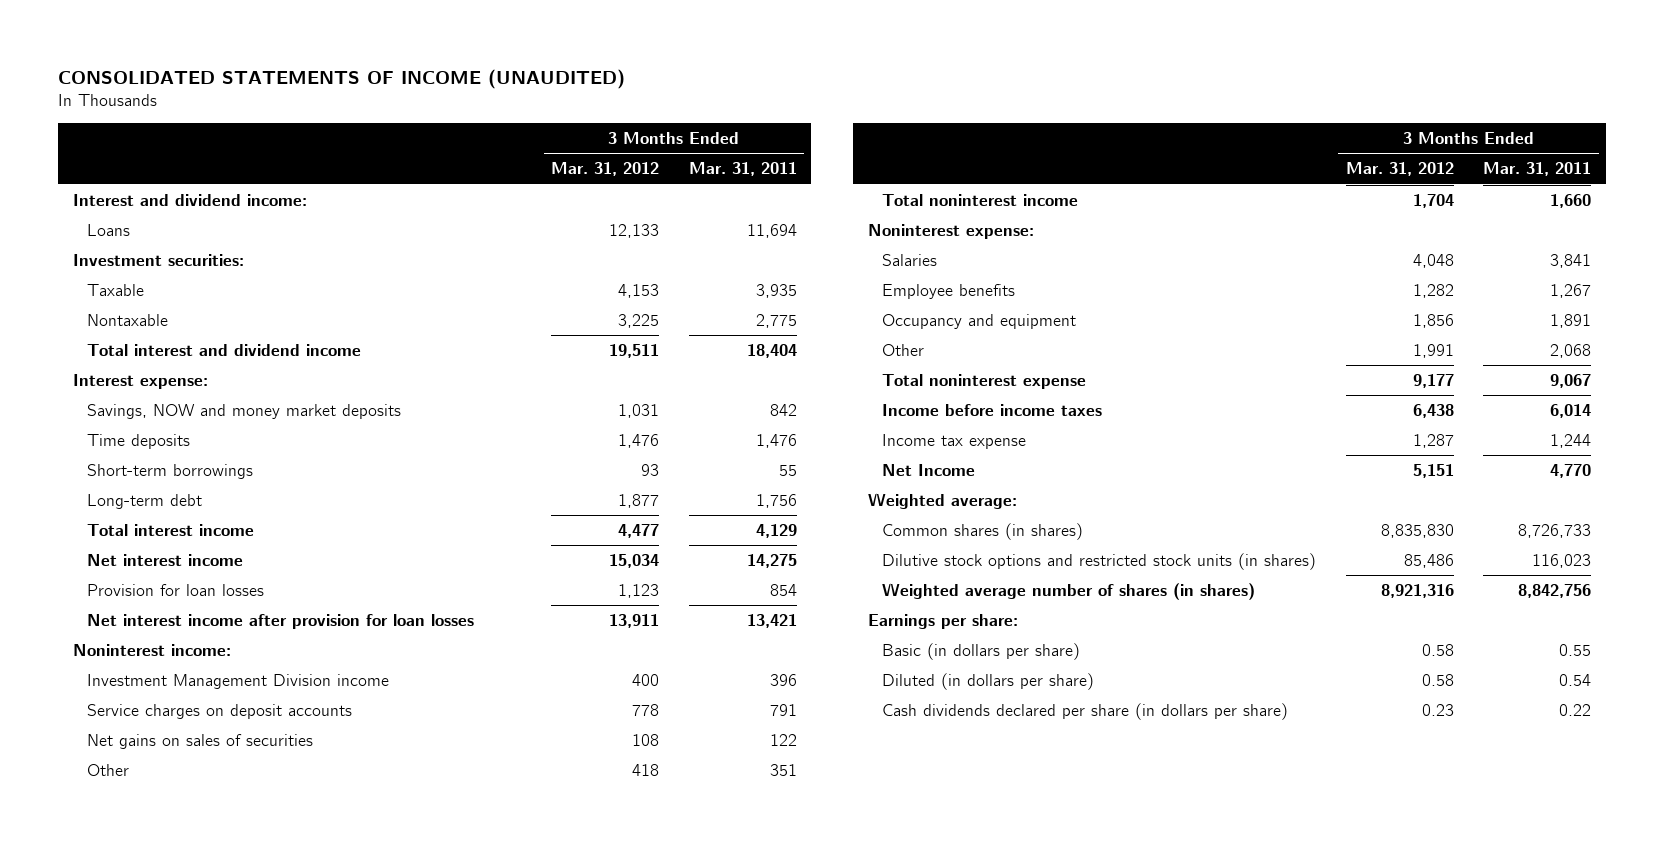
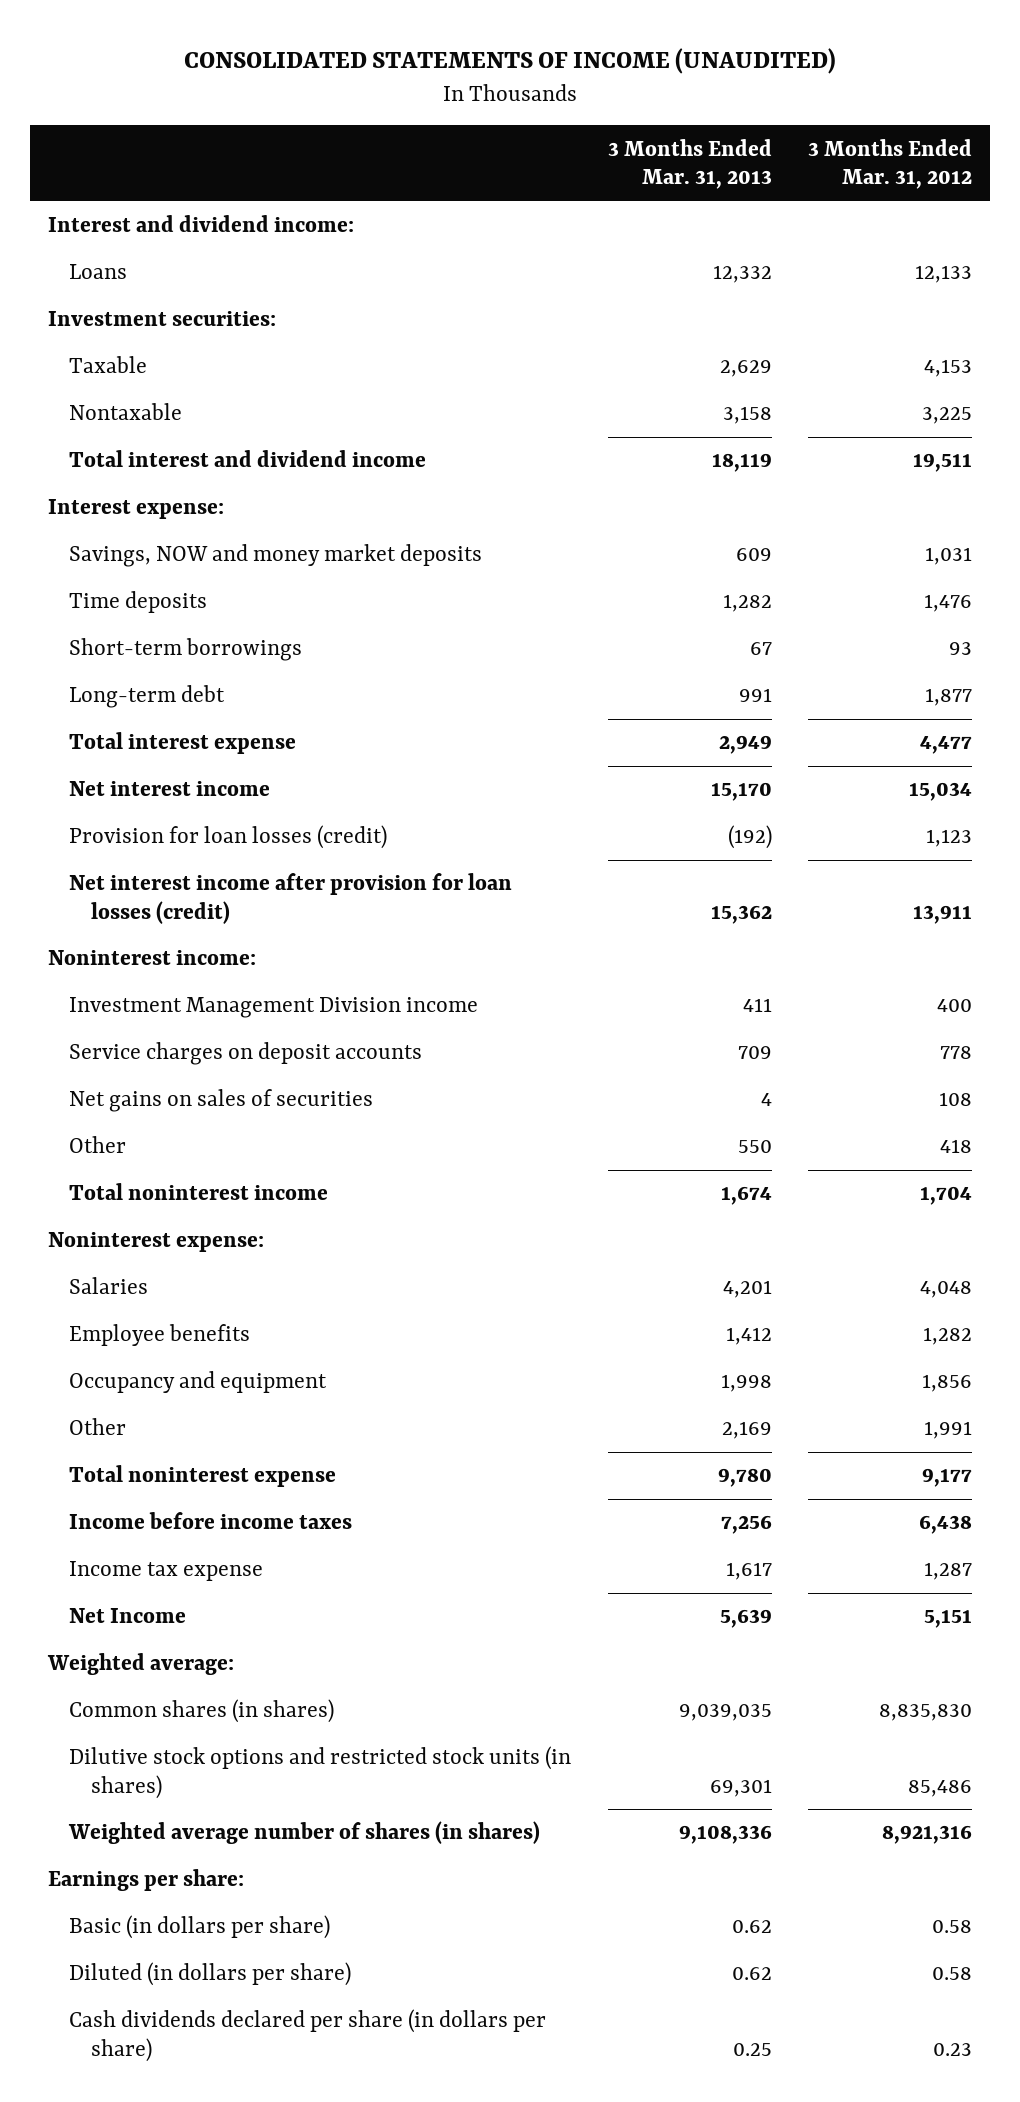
- | 3 Months Ended Mar. 31, 2012 | 3 Months Ended Mar. 31, 2011
+ | 3 Months Ended Mar. 31, 2013 | 3 Months Ended Mar. 31, 2012
- Total interest income | 4,477 | 4,129
+ Total interest expense | 2,949 | 4,477
- Provision for loan losses | 1,123 | 854
- Net interest income after provision for loan losses | 13,911 | 13,421
+ Provision for loan losses (credit) | (192) | 1,123
+ Net interest income after provision for loan losses (credit) | 15,362 | 13,911

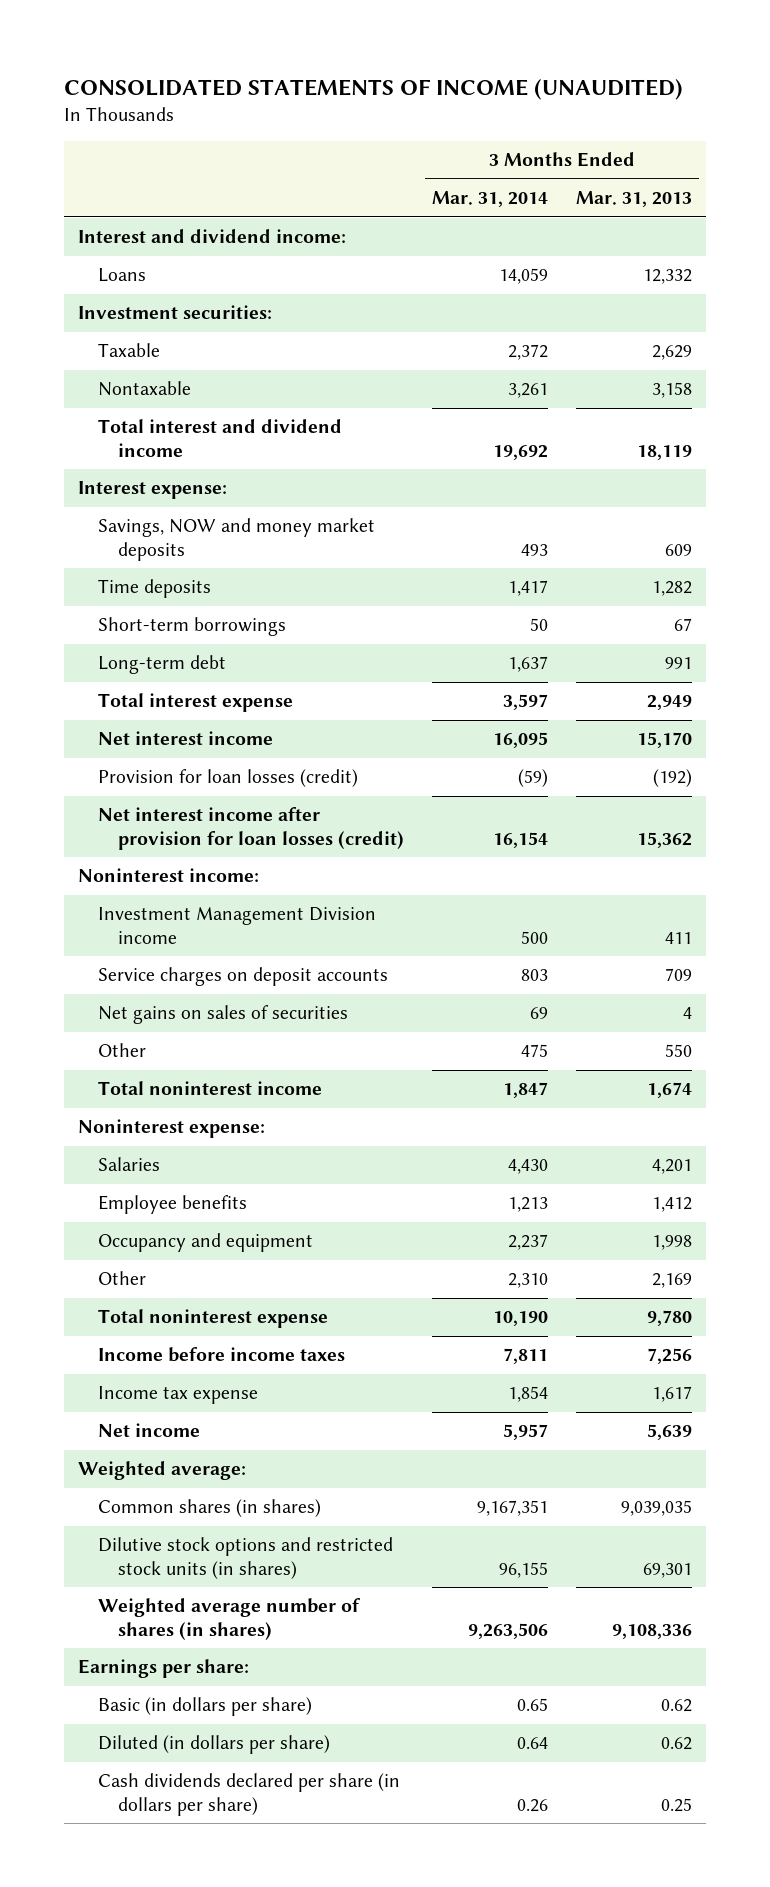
- | 3 Months Ended Mar. 31, 2013 | 3 Months Ended Mar. 31, 2012
+ | 3 Months Ended Mar. 31, 2014 | 3 Months Ended Mar. 31, 2013
- Net Income | 5,639 | 5,151
+ Net income | 5,957 | 5,639

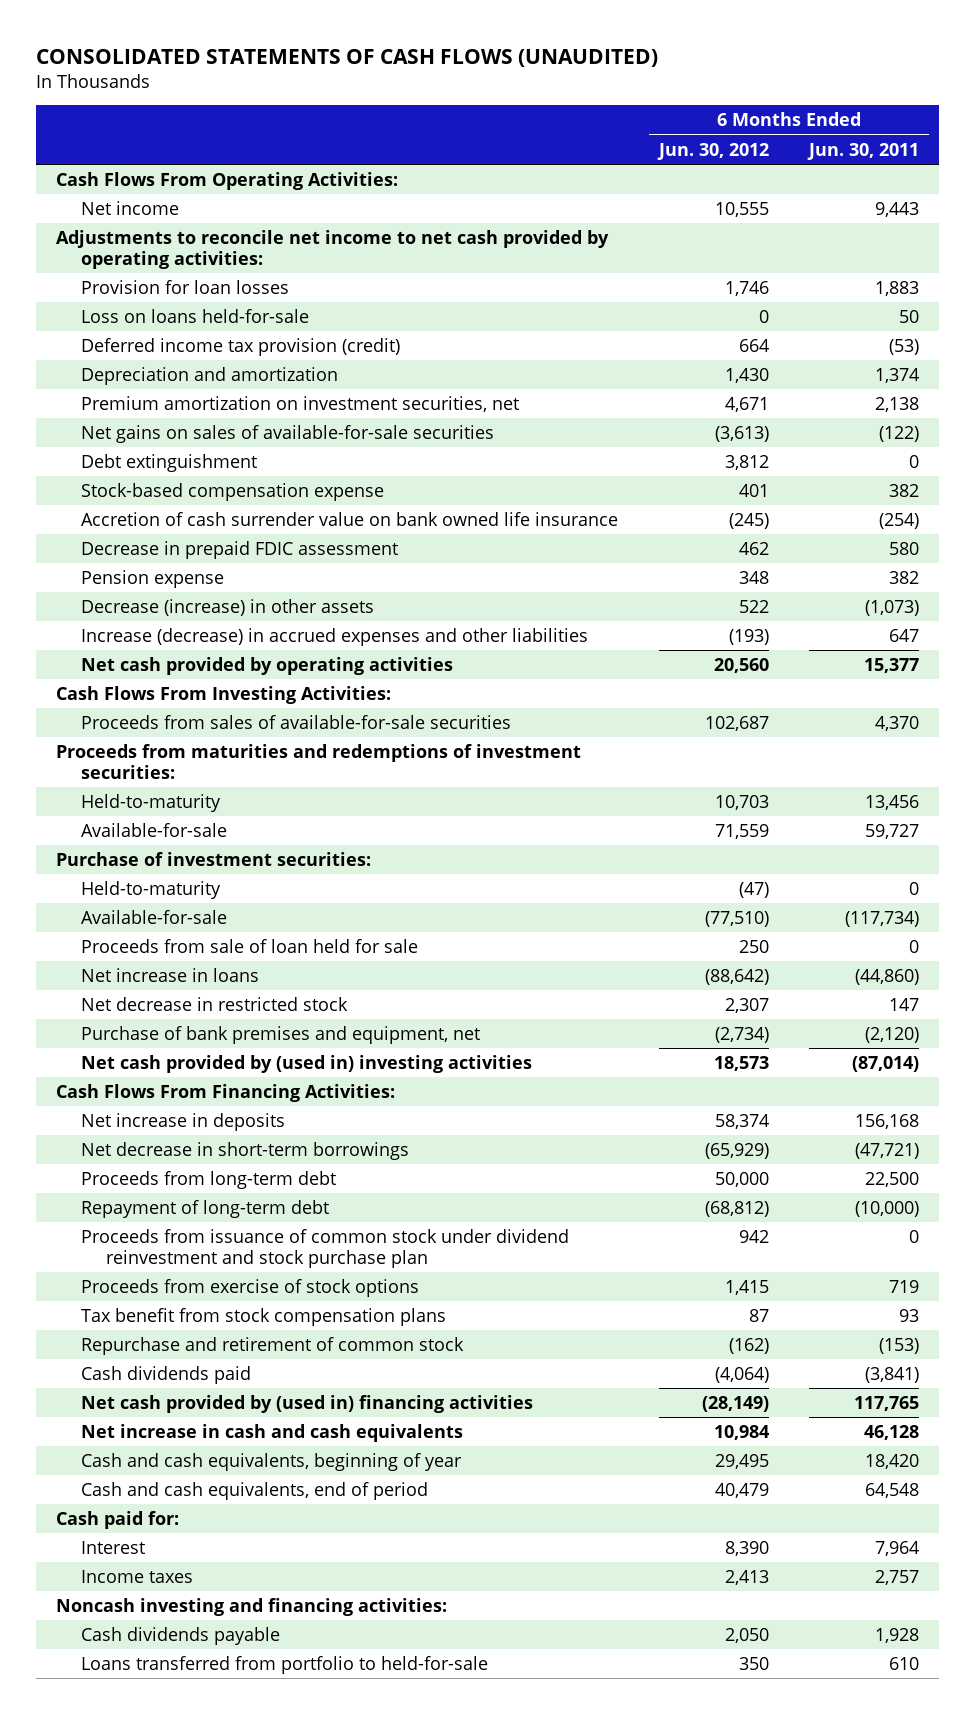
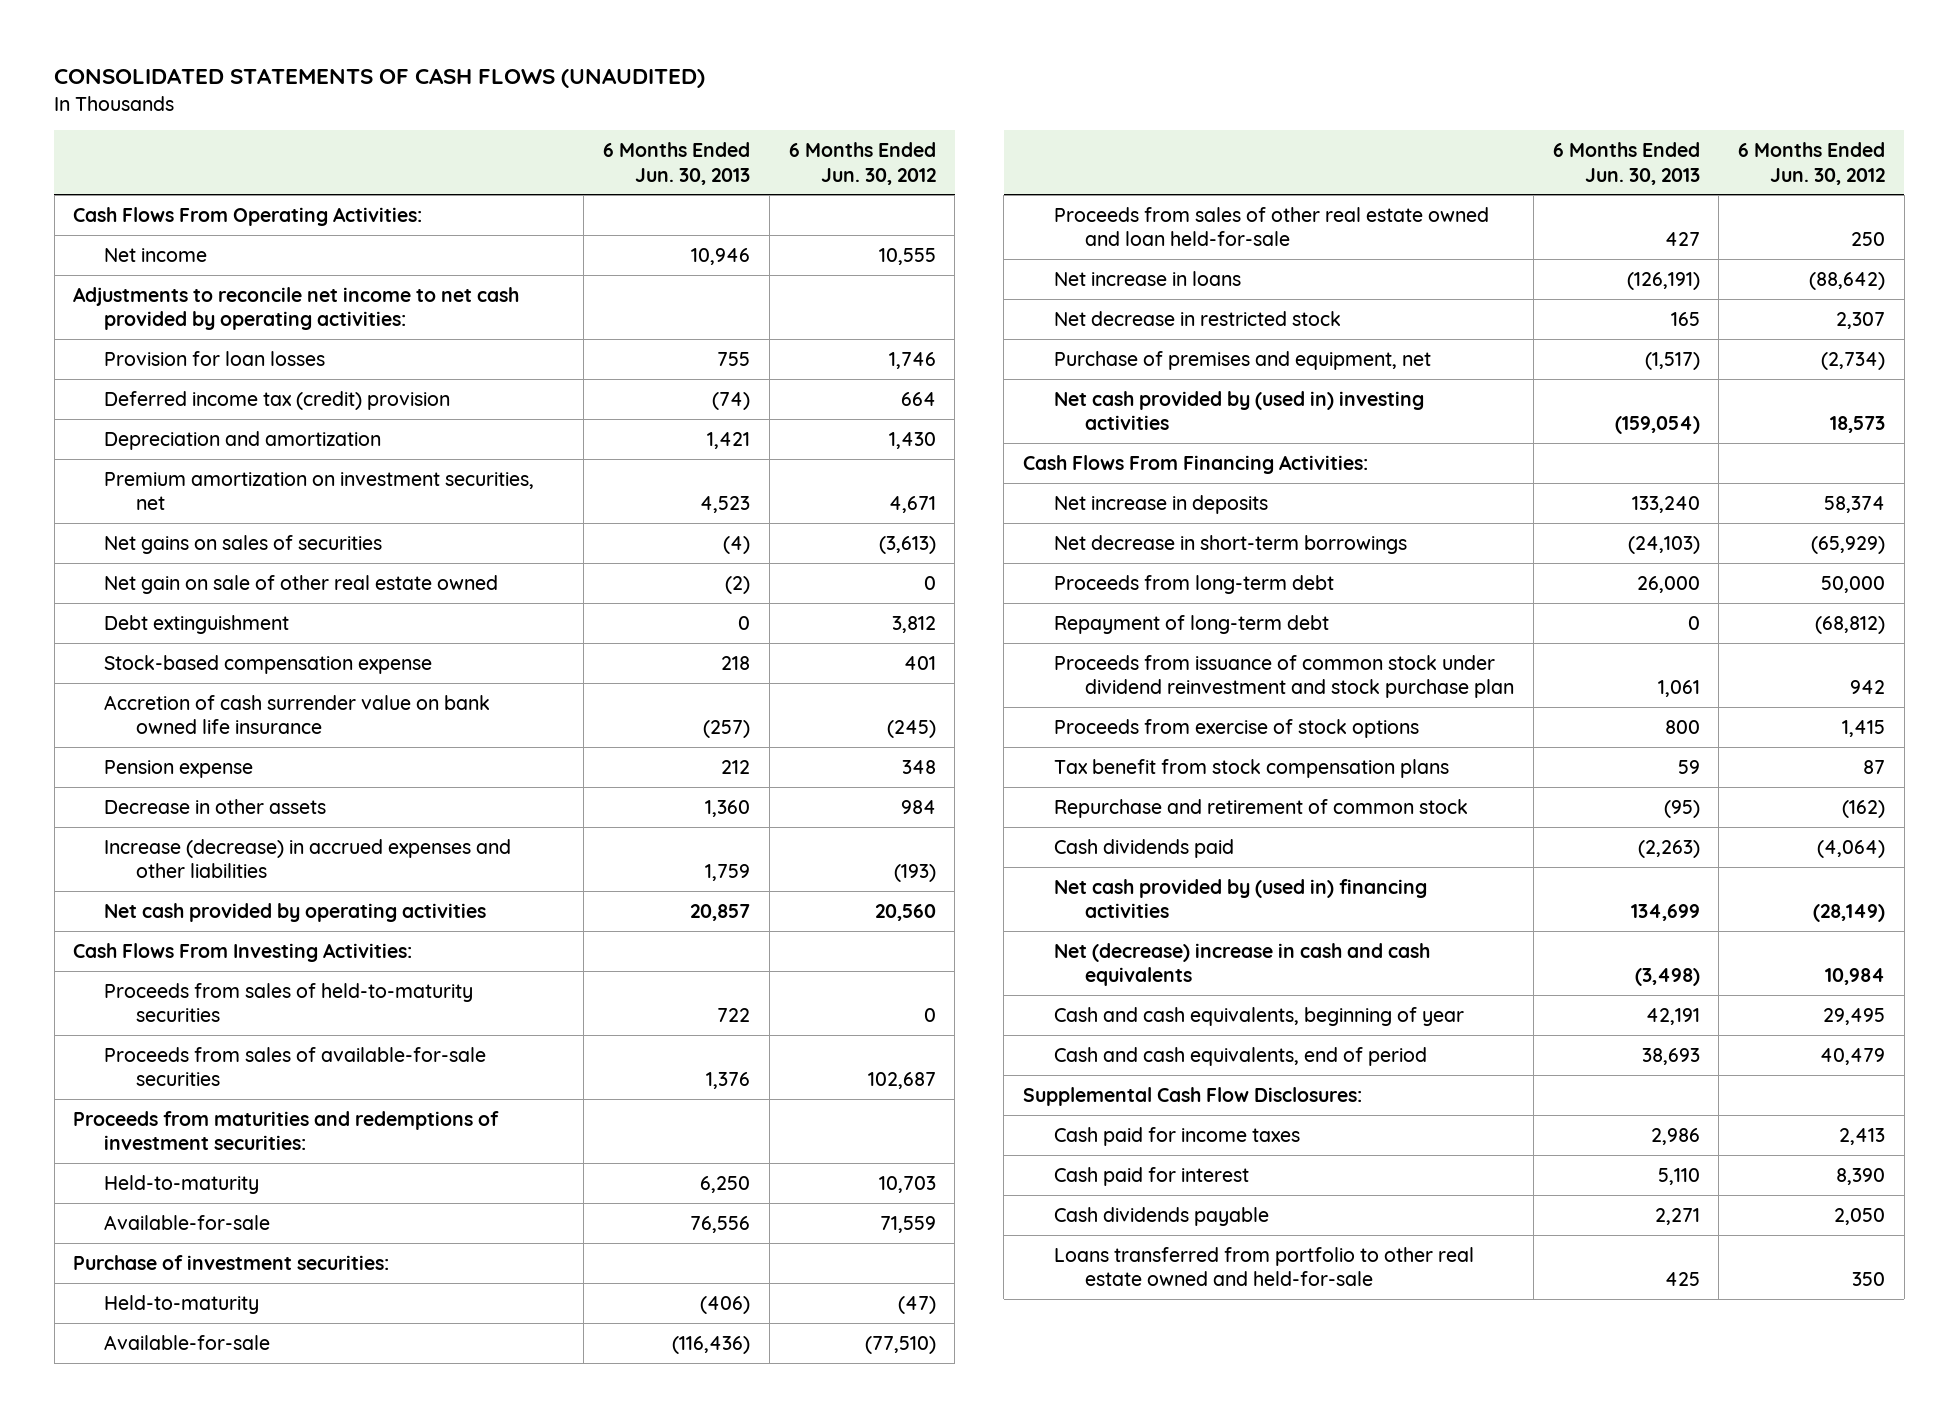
- | 6 Months Ended Jun. 30, 2012 | 6 Months Ended Jun. 30, 2011
+ | 6 Months Ended Jun. 30, 2013 | 6 Months Ended Jun. 30, 2012
- Loss on loans held-for-sale | 0 | 50
- Deferred income tax provision (credit) | 664 | (53)
+ Deferred income tax (credit) provision | (74) | 664
- Net gains on sales of available-for-sale securities | (3,613) | (122)
+ Net gains on sales of securities | (4) | (3,613)
+ Net gain on sale of other real estate owned | (2) | 0
- Decrease in prepaid FDIC assessment | 462 | 580
- Decrease (increase) in other assets | 522 | (1,073)
+ Decrease in other assets | 1,360 | 984
+ Proceeds from sales of held-to-maturity securities | 722 | 0
- Proceeds from sale of loan held for sale | 250 | 0
+ Proceeds from sales of other real estate owned and loan held-for-sale | 427 | 250
- Purchase of bank premises and equipment, net | (2,734) | (2,120)
+ Purchase of premises and equipment, net | (1,517) | (2,734)
- Net increase in cash and cash equivalents | 10,984 | 46,128
+ Net (decrease) increase in cash and cash equivalents | (3,498) | 10,984
- Cash paid for:
- Interest | 8,390 | 7,964
- Income taxes | 2,413 | 2,757
- Noncash investing and financing activities:
+ Supplemental Cash Flow Disclosures:
+ Cash paid for income taxes | 2,986 | 2,413
+ Cash paid for interest | 5,110 | 8,390
- Loans transferred from portfolio to held-for-sale | 350 | 610
+ Loans transferred from portfolio to other real estate owned and held-for-sale | 425 | 350

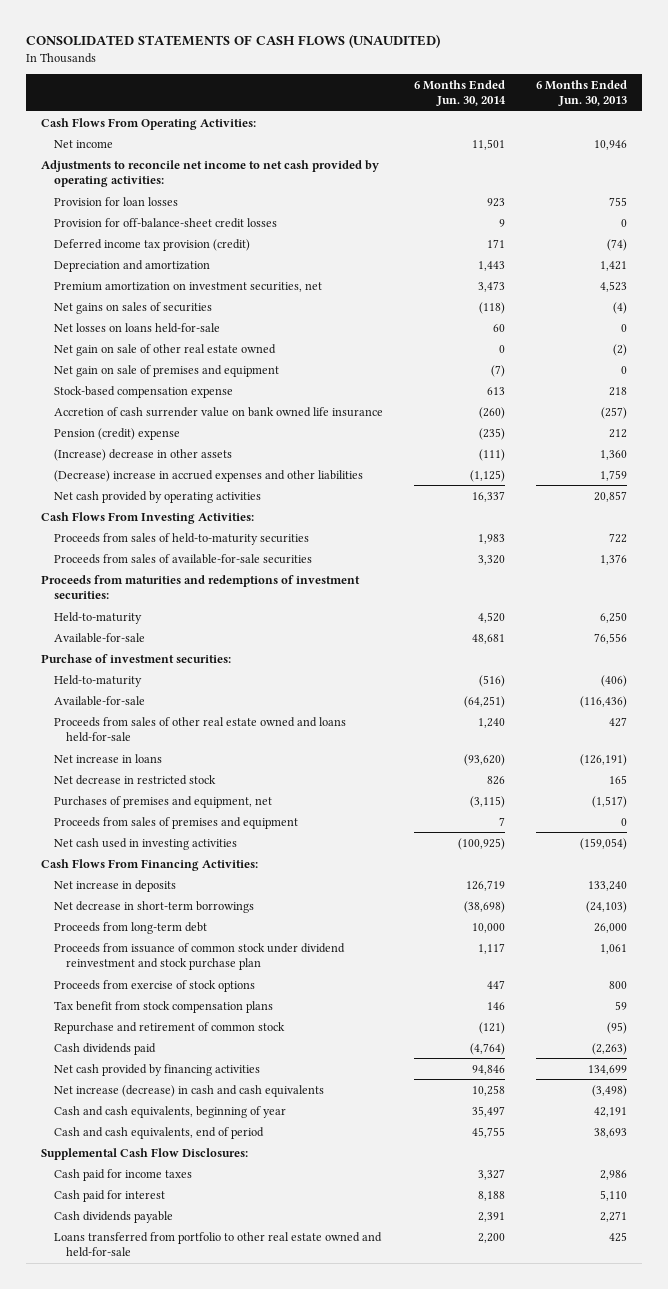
- | 6 Months Ended Jun. 30, 2013 | 6 Months Ended Jun. 30, 2012
+ | 6 Months Ended Jun. 30, 2014 | 6 Months Ended Jun. 30, 2013
- Deferred income tax (credit) provision | (74) | 664
+ Provision for off-balance-sheet credit losses | 9 | 0
+ Deferred income tax provision (credit) | 171 | (74)
+ Net losses on loans held-for-sale | 60 | 0
- Debt extinguishment | 0 | 3,812
+ Net gain on sale of premises and equipment | (7) | 0
- Pension expense | 212 | 348
- Decrease in other assets | 1,360 | 984
- Increase (decrease) in accrued expenses and other liabilities | 1,759 | (193)
+ Pension (credit) expense | (235) | 212
+ (Increase) decrease in other assets | (111) | 1,360
+ (Decrease) increase in accrued expenses and other liabilities | (1,125) | 1,759
- Proceeds from sales of other real estate owned and loan held-for-sale | 427 | 250
+ Proceeds from sales of other real estate owned and loans held-for-sale | 1,240 | 427
- Purchase of premises and equipment, net | (1,517) | (2,734)
- Net cash provided by (used in) investing activities | (159,054) | 18,573
+ Purchases of premises and equipment, net | (3,115) | (1,517)
+ Proceeds from sales of premises and equipment | 7 | 0
+ Net cash used in investing activities | (100,925) | (159,054)
- Repayment of long-term debt | 0 | (68,812)
- Net cash provided by (used in) financing activities | 134,699 | (28,149)
- Net (decrease) increase in cash and cash equivalents | (3,498) | 10,984
+ Net cash provided by financing activities | 94,846 | 134,699
+ Net increase (decrease) in cash and cash equivalents | 10,258 | (3,498)

